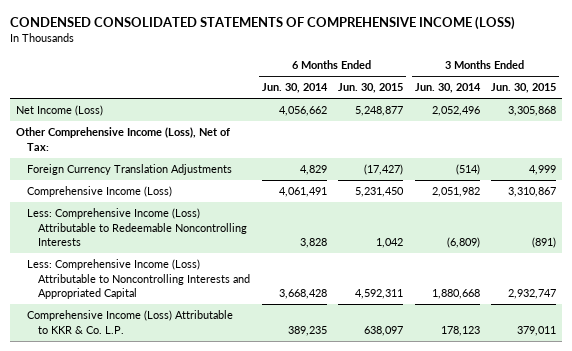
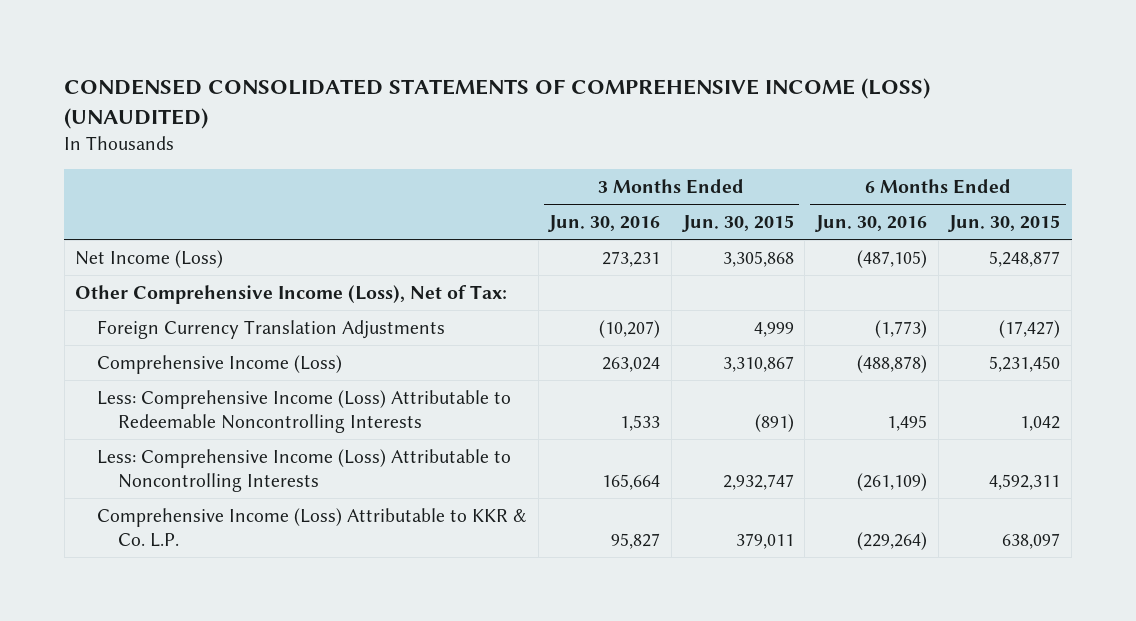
- CONDENSED CONSOLIDATED STATEMENTS OF COMPREHENSIVE INCOME (LOSS)
+ CONDENSED CONSOLIDATED STATEMENTS OF COMPREHENSIVE INCOME (LOSS) (UNAUDITED)
- | 6 Months Ended Jun. 30, 2014 | 6 Months Ended Jun. 30, 2015 | 3 Months Ended Jun. 30, 2014 | 3 Months Ended Jun. 30, 2015
+ | 3 Months Ended Jun. 30, 2016 | 3 Months Ended Jun. 30, 2015 | 6 Months Ended Jun. 30, 2016 | 6 Months Ended Jun. 30, 2015
- Less: Comprehensive Income (Loss) Attributable to Noncontrolling Interests and Appropriated Capital | 3,668,428 | 4,592,311 | 1,880,668 | 2,932,747
+ Less: Comprehensive Income (Loss) Attributable to Noncontrolling Interests | 165,664 | 2,932,747 | (261,109) | 4,592,311

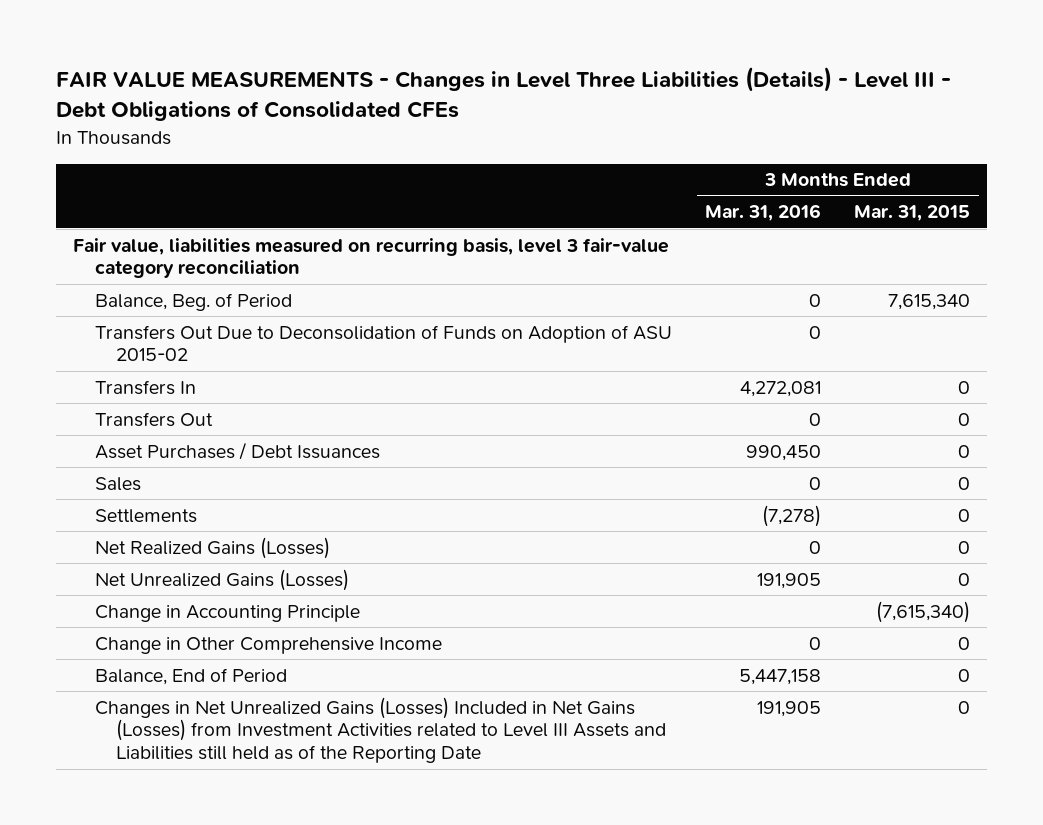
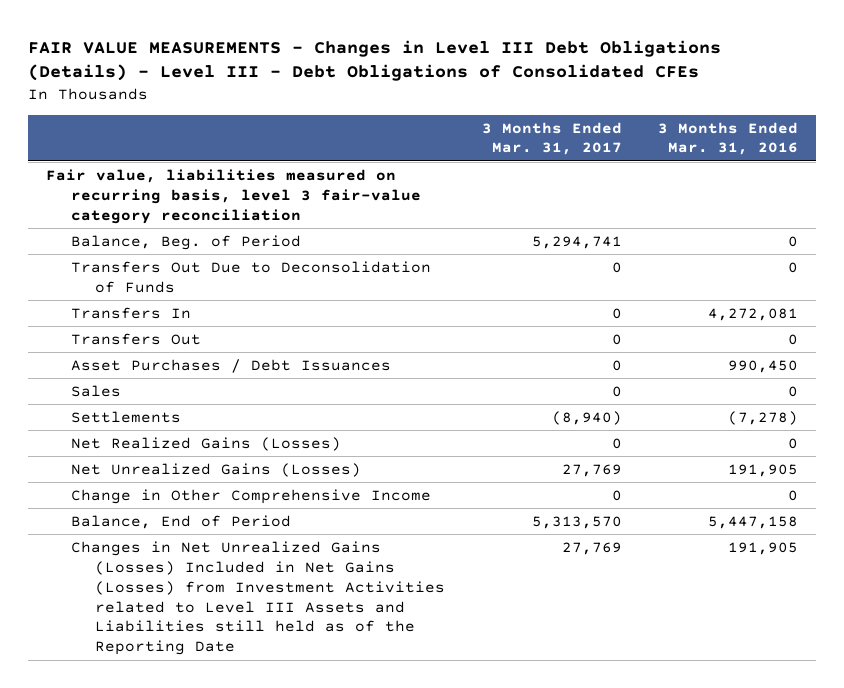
- FAIR VALUE MEASUREMENTS - Changes in Level Three Liabilities (Details) - Level III - Debt Obligations of Consolidated CFEs
+ FAIR VALUE MEASUREMENTS - Changes in Level III Debt Obligations (Details) - Level III - Debt Obligations of Consolidated CFEs
- | 3 Months Ended Mar. 31, 2016 | 3 Months Ended Mar. 31, 2015
+ | 3 Months Ended Mar. 31, 2017 | 3 Months Ended Mar. 31, 2016
- Transfers Out Due to Deconsolidation of Funds on Adoption of ASU 2015-02 | 0 |
+ Transfers Out Due to Deconsolidation of Funds | 0 | 0
- Change in Accounting Principle | | (7,615,340)

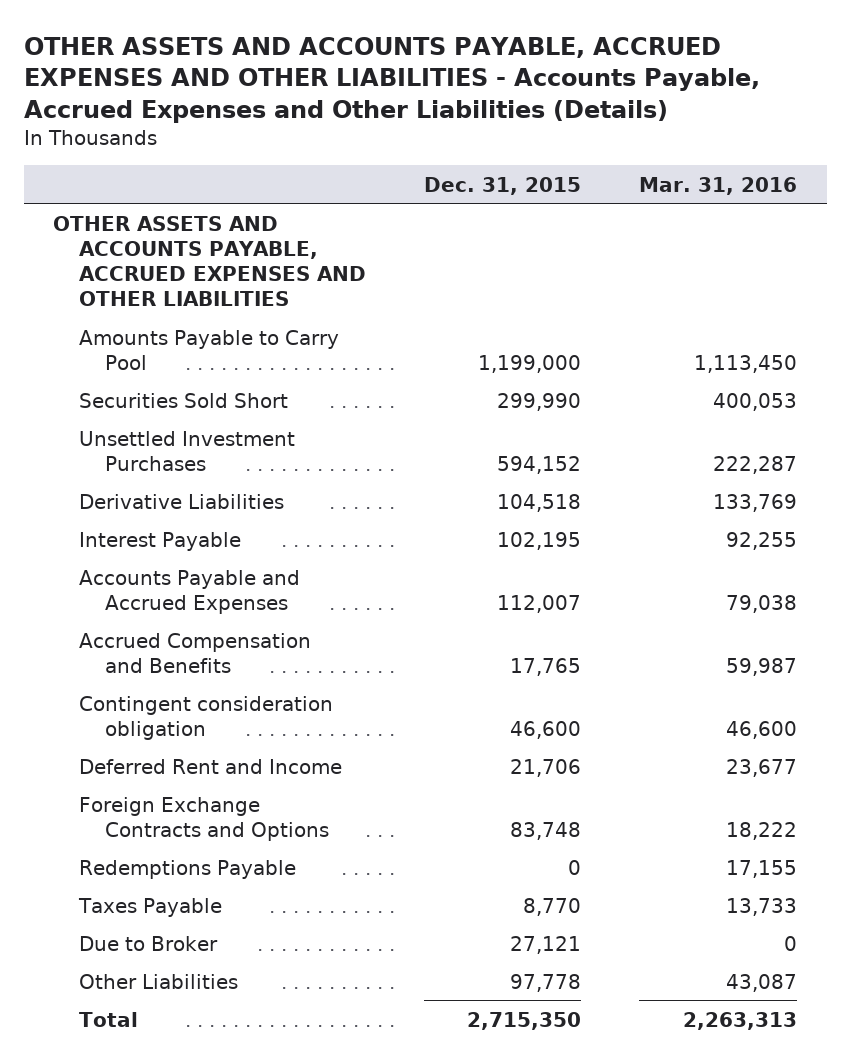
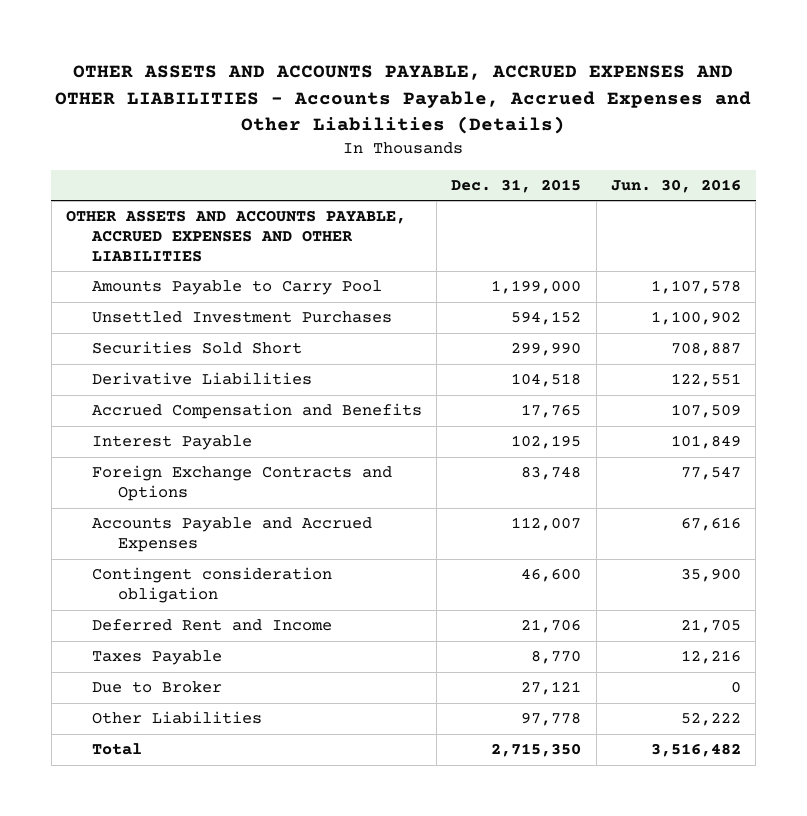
- | Dec. 31, 2015 | Mar. 31, 2016
+ | Dec. 31, 2015 | Jun. 30, 2016
moved down: Securities Sold Short | 299,990 | 708,887
moved up: Accrued Compensation and Benefits | 17,765 | 107,509
moved up: Foreign Exchange Contracts and Options | 83,748 | 77,547
- Redemptions Payable | 0 | 17,155

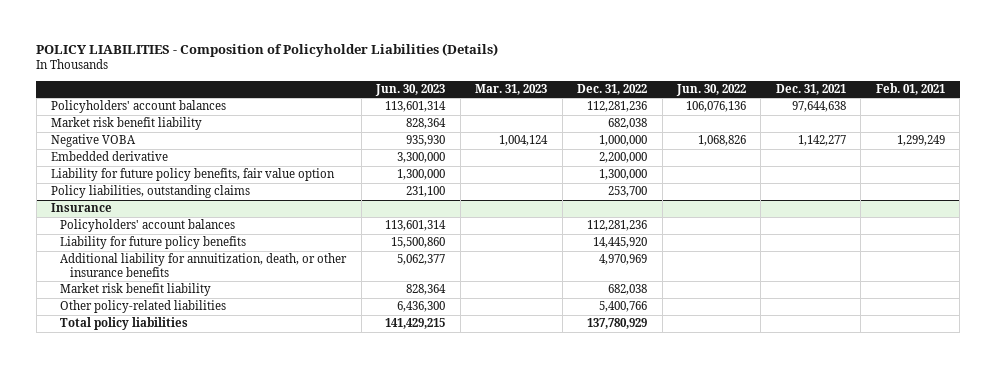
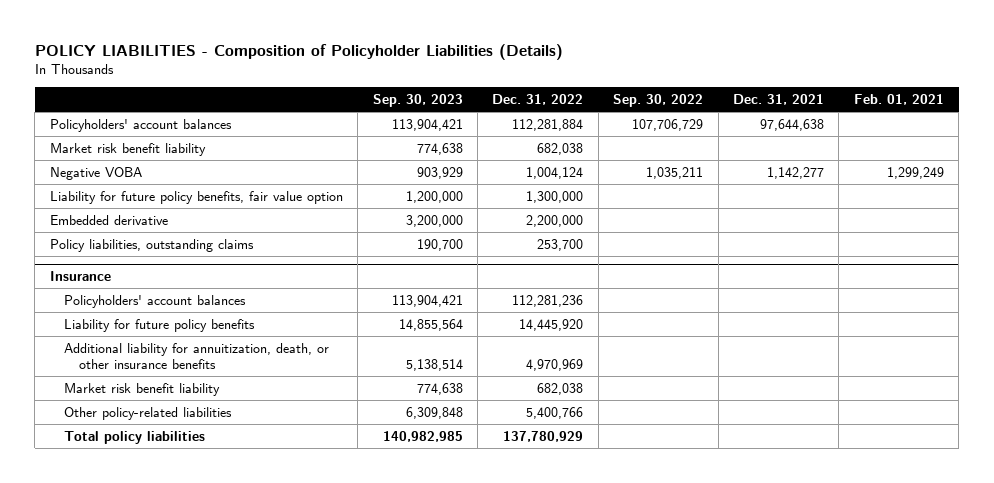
- | Jun. 30, 2023 | Mar. 31, 2023 | Dec. 31, 2022 | Jun. 30, 2022 | Dec. 31, 2021 | Feb. 01, 2021
+ | Sep. 30, 2023 | Dec. 31, 2022 | Sep. 30, 2022 | Dec. 31, 2021 | Feb. 01, 2021
- Policyholders' account balances | 113,601,314 | | 112,281,236 | 106,076,136 | 97,644,638 |
+ Policyholders' account balances | 113,904,421 | 112,281,884 | 107,706,729 | 97,644,638 |
- Negative VOBA | 935,930 | 1,004,124 | 1,000,000 | 1,068,826 | 1,142,277 | 1,299,249
+ Negative VOBA | 903,929 | 1,004,124 | 1,035,211 | 1,142,277 | 1,299,249
moved down: Embedded derivative | 3,200,000 | 2,200,000 | | |

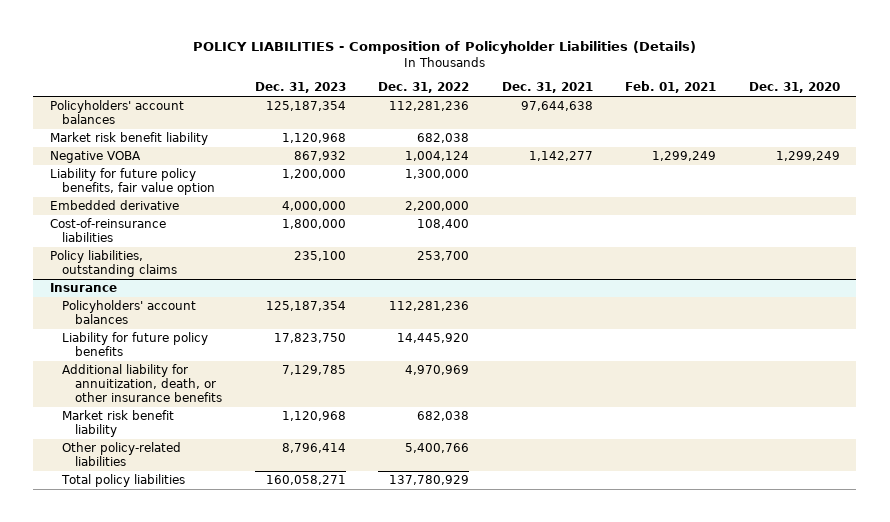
- | Sep. 30, 2023 | Dec. 31, 2022 | Sep. 30, 2022 | Dec. 31, 2021 | Feb. 01, 2021
+ | Dec. 31, 2023 | Dec. 31, 2022 | Dec. 31, 2021 | Feb. 01, 2021 | Dec. 31, 2020
- Policyholders' account balances | 113,904,421 | 112,281,884 | 107,706,729 | 97,644,638 |
+ Policyholders' account balances | 125,187,354 | 112,281,236 | 97,644,638 | |
+ Cost-of-reinsurance liabilities | 1,800,000 | 108,400 | | |

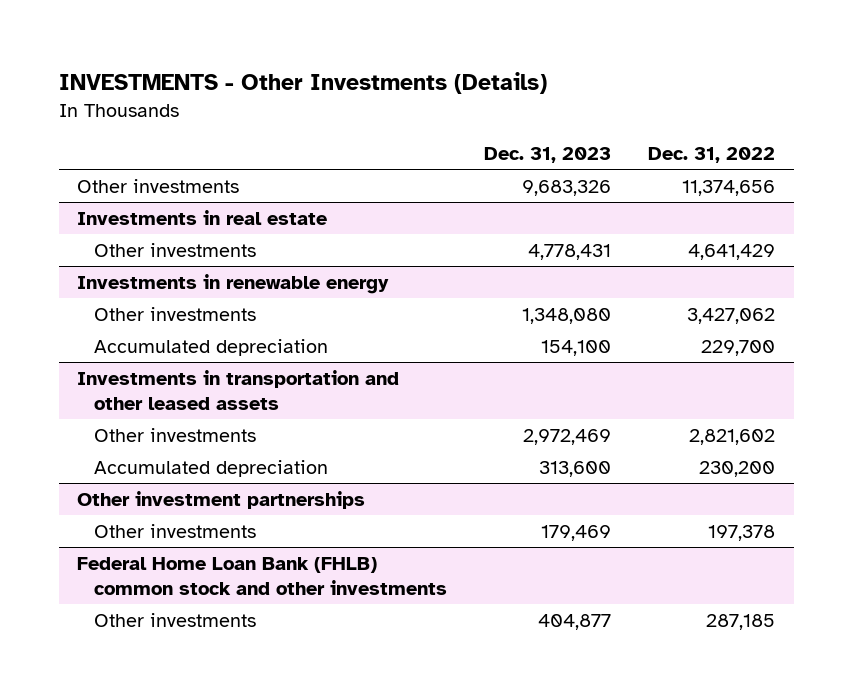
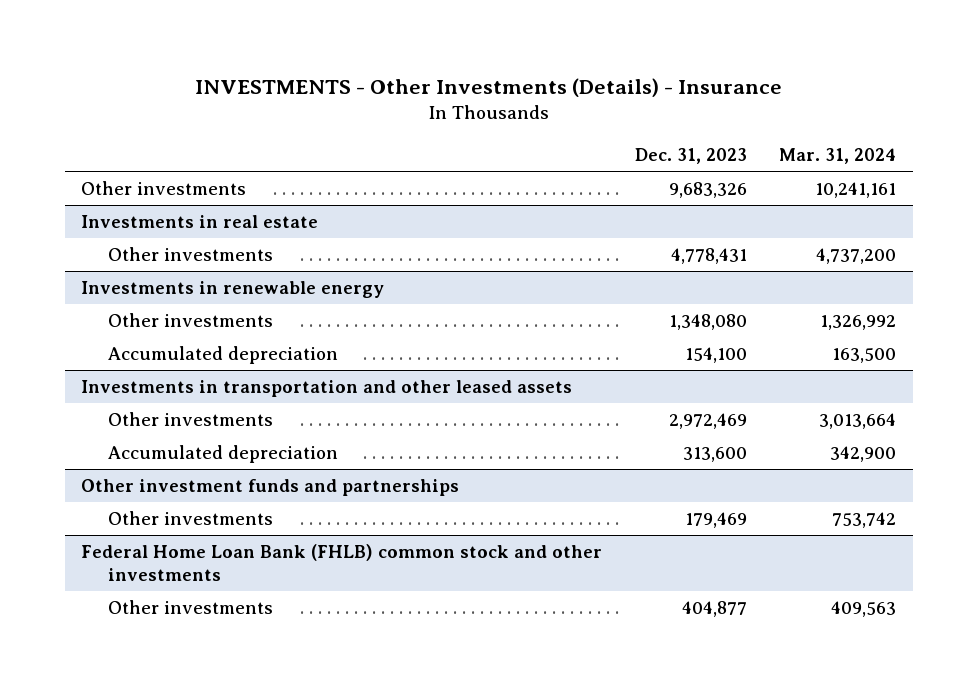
- INVESTMENTS - Other Investments (Details)
+ INVESTMENTS - Other Investments (Details) - Insurance
- | Dec. 31, 2023 | Dec. 31, 2022
+ | Dec. 31, 2023 | Mar. 31, 2024
- Other investment partnerships
+ Other investment funds and partnerships

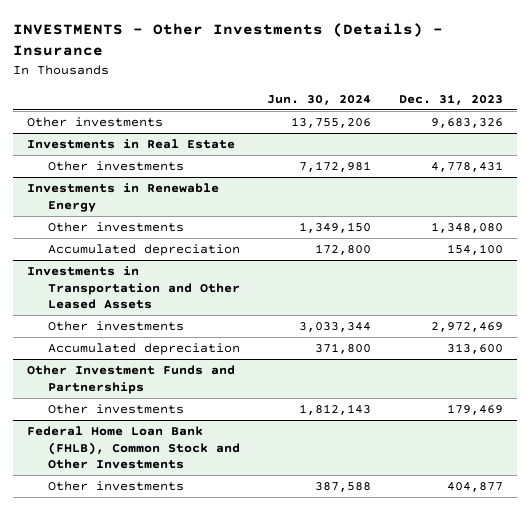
- | Dec. 31, 2023 | Mar. 31, 2024
+ | Jun. 30, 2024 | Dec. 31, 2023
- Investments in real estate
+ Investments in Real Estate
- Investments in renewable energy
+ Investments in Renewable Energy
- Investments in transportation and other leased assets
+ Investments in Transportation and Other Leased Assets
- Other investment funds and partnerships
+ Other Investment Funds and Partnerships
- Federal Home Loan Bank (FHLB) common stock and other investments
+ Federal Home Loan Bank (FHLB), Common Stock and Other Investments

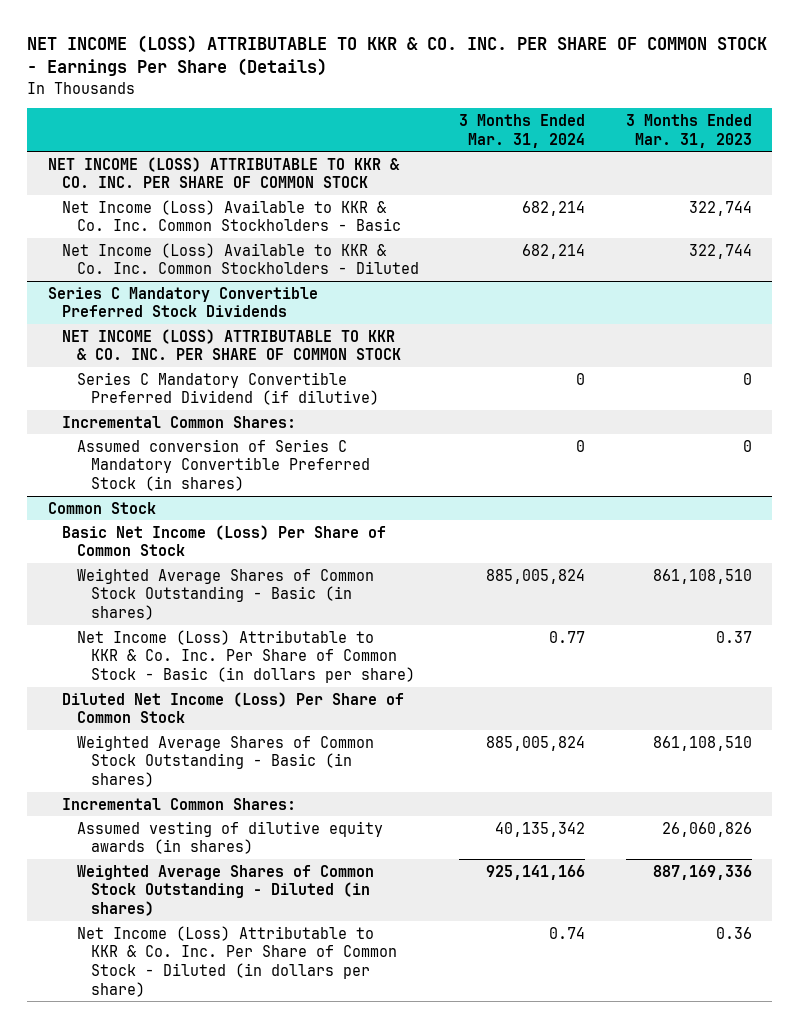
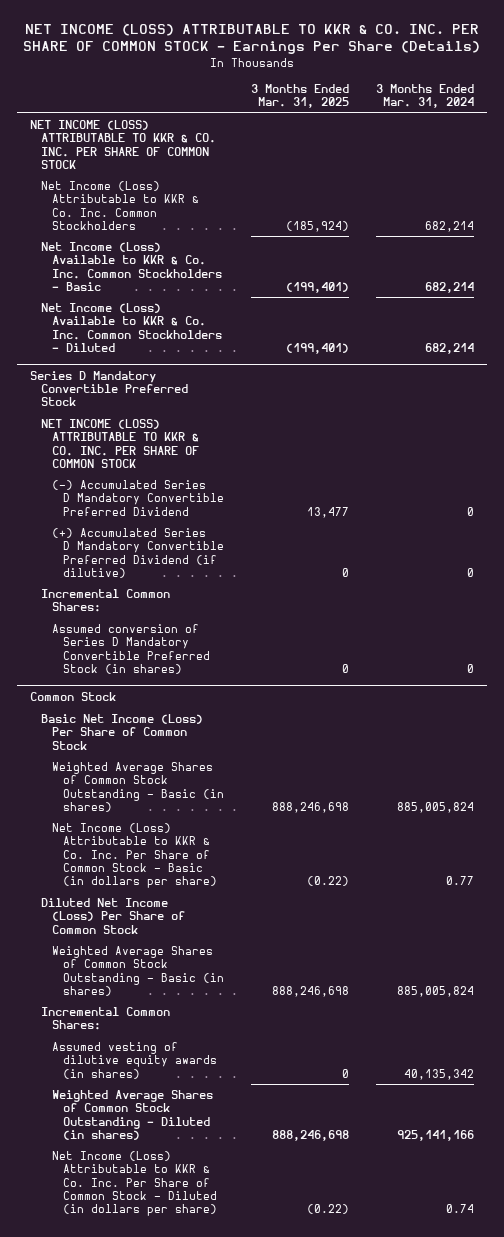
- | 3 Months Ended Mar. 31, 2024 | 3 Months Ended Mar. 31, 2023
+ | 3 Months Ended Mar. 31, 2025 | 3 Months Ended Mar. 31, 2024
+ Net Income (Loss) Attributable to KKR & Co. Inc. Common Stockholders | (185,924) | 682,214
- Series C Mandatory Convertible Preferred Stock Dividends
+ Series D Mandatory Convertible Preferred Stock
- Series C Mandatory Convertible Preferred Dividend (if dilutive) | 0 | 0
+ (-) Accumulated Series D Mandatory Convertible Preferred Dividend | 13,477 | 0
+ (+) Accumulated Series D Mandatory Convertible Preferred Dividend (if dilutive) | 0 | 0
- Assumed conversion of Series C Mandatory Convertible Preferred Stock (in shares) | 0 | 0
+ Assumed conversion of Series D Mandatory Convertible Preferred Stock (in shares) | 0 | 0

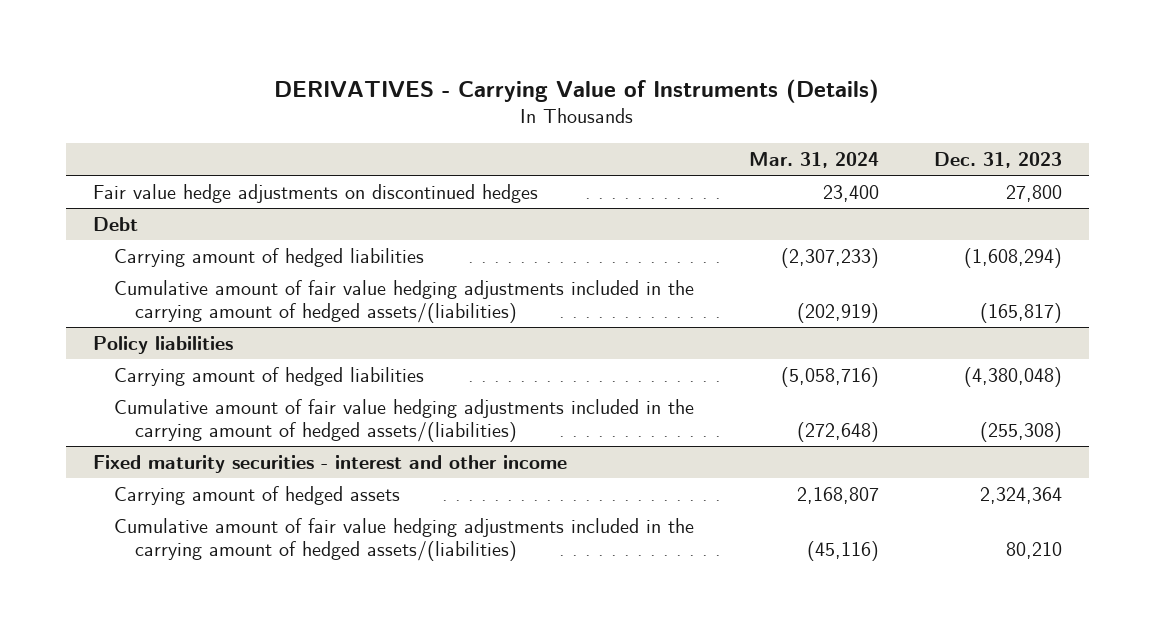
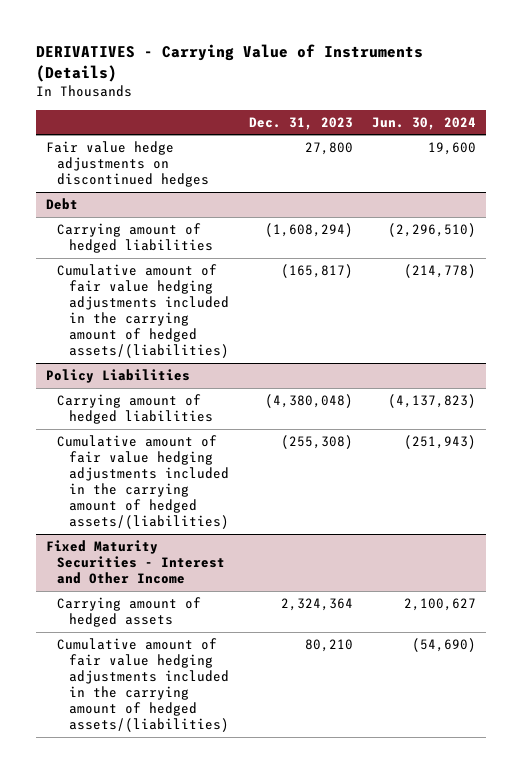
- | Mar. 31, 2024 | Dec. 31, 2023
+ | Dec. 31, 2023 | Jun. 30, 2024
- Policy liabilities
+ Policy Liabilities
- Fixed maturity securities - interest and other income
+ Fixed Maturity Securities - Interest and Other Income

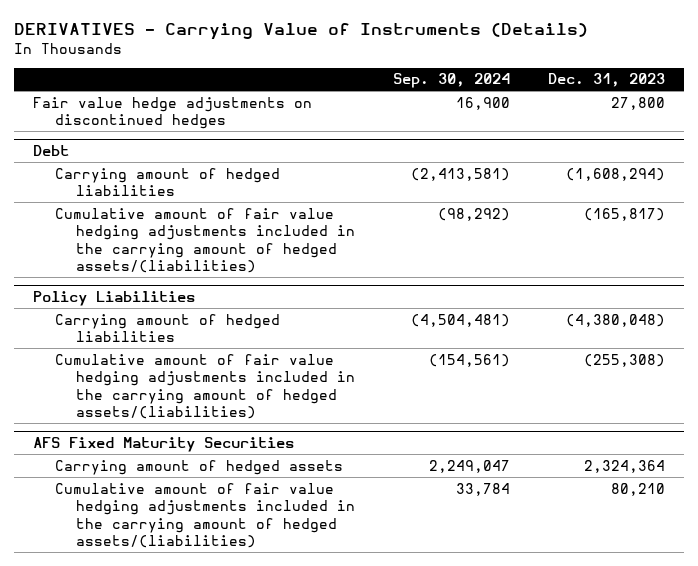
- | Dec. 31, 2023 | Jun. 30, 2024
+ | Sep. 30, 2024 | Dec. 31, 2023
- Fixed Maturity Securities - Interest and Other Income
+ AFS Fixed Maturity Securities

